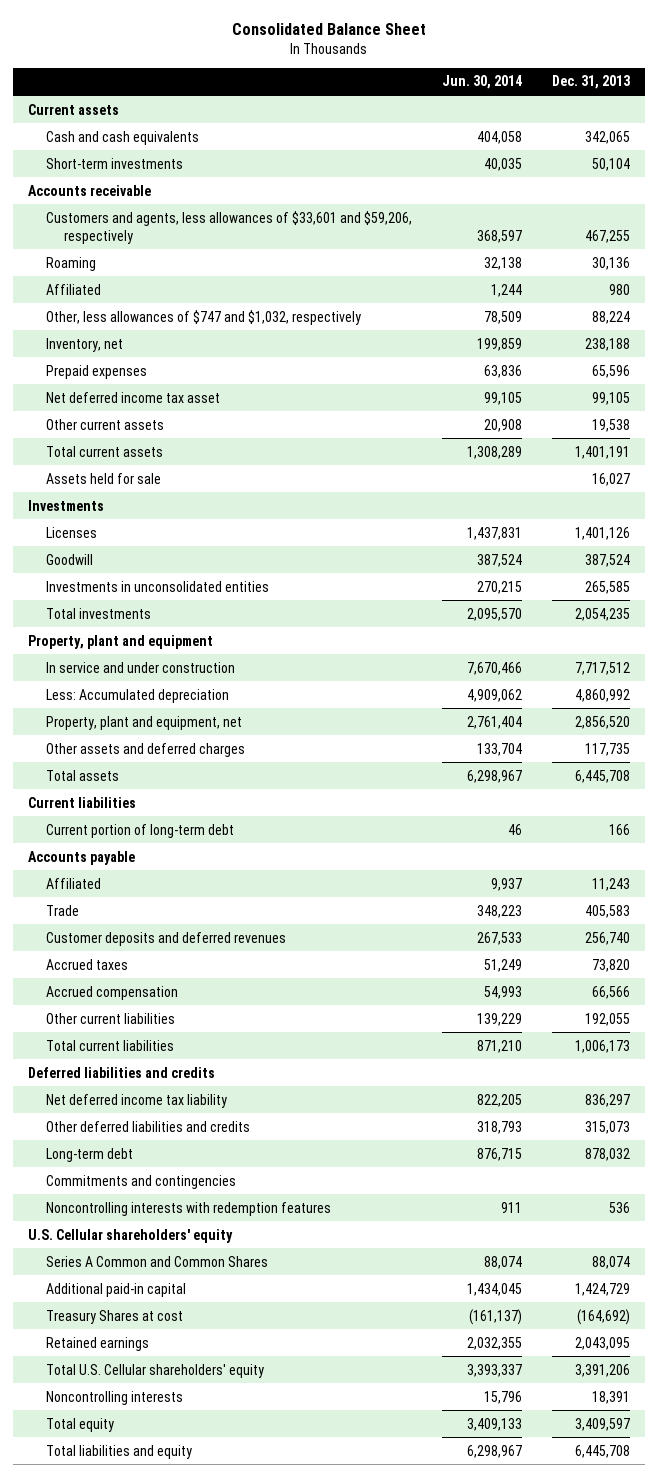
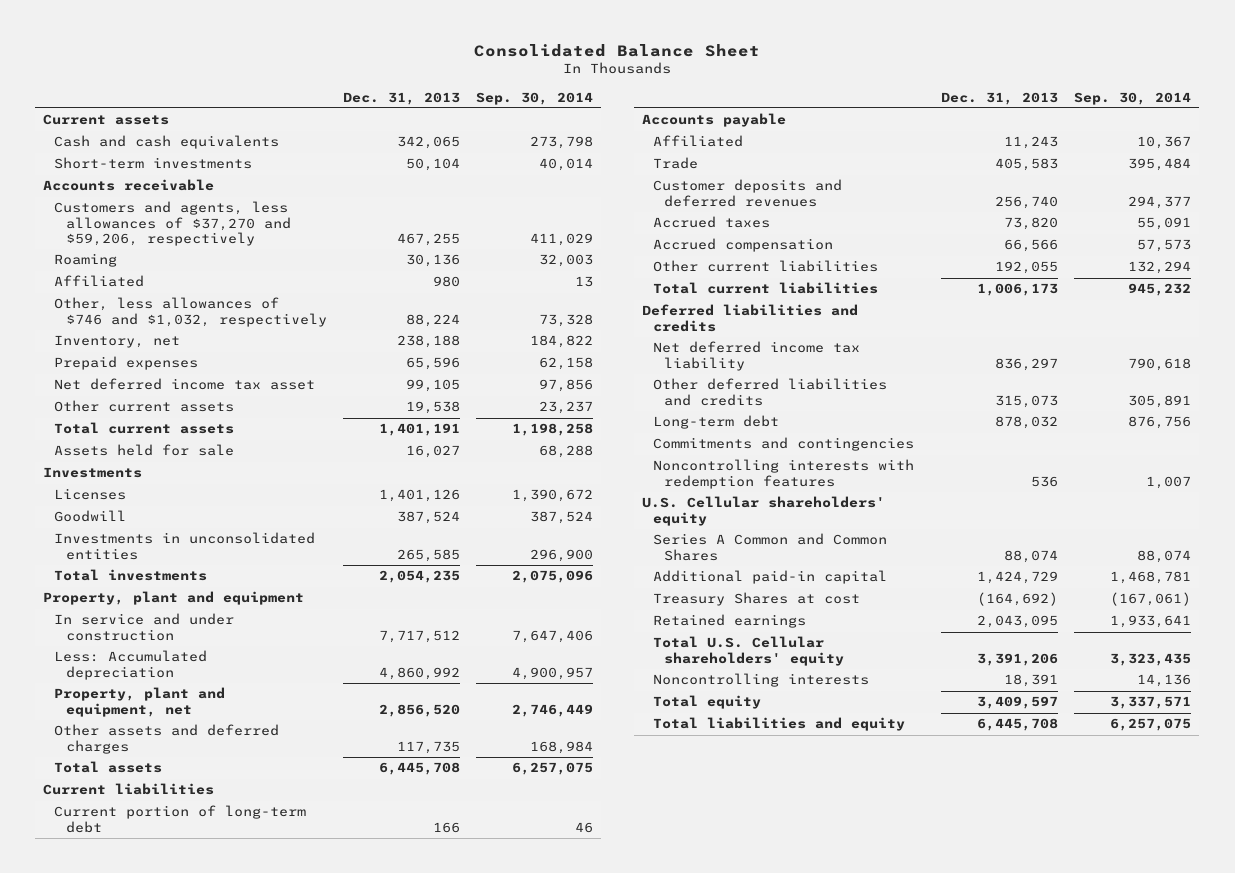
- | Jun. 30, 2014 | Dec. 31, 2013
+ | Dec. 31, 2013 | Sep. 30, 2014
- Customers and agents, less allowances of $33,601 and $59,206, respectively | 368,597 | 467,255
+ Customers and agents, less allowances of $37,270 and $59,206, respectively | 467,255 | 411,029
- Other, less allowances of $747 and $1,032, respectively | 78,509 | 88,224
+ Other, less allowances of $746 and $1,032, respectively | 88,224 | 73,328

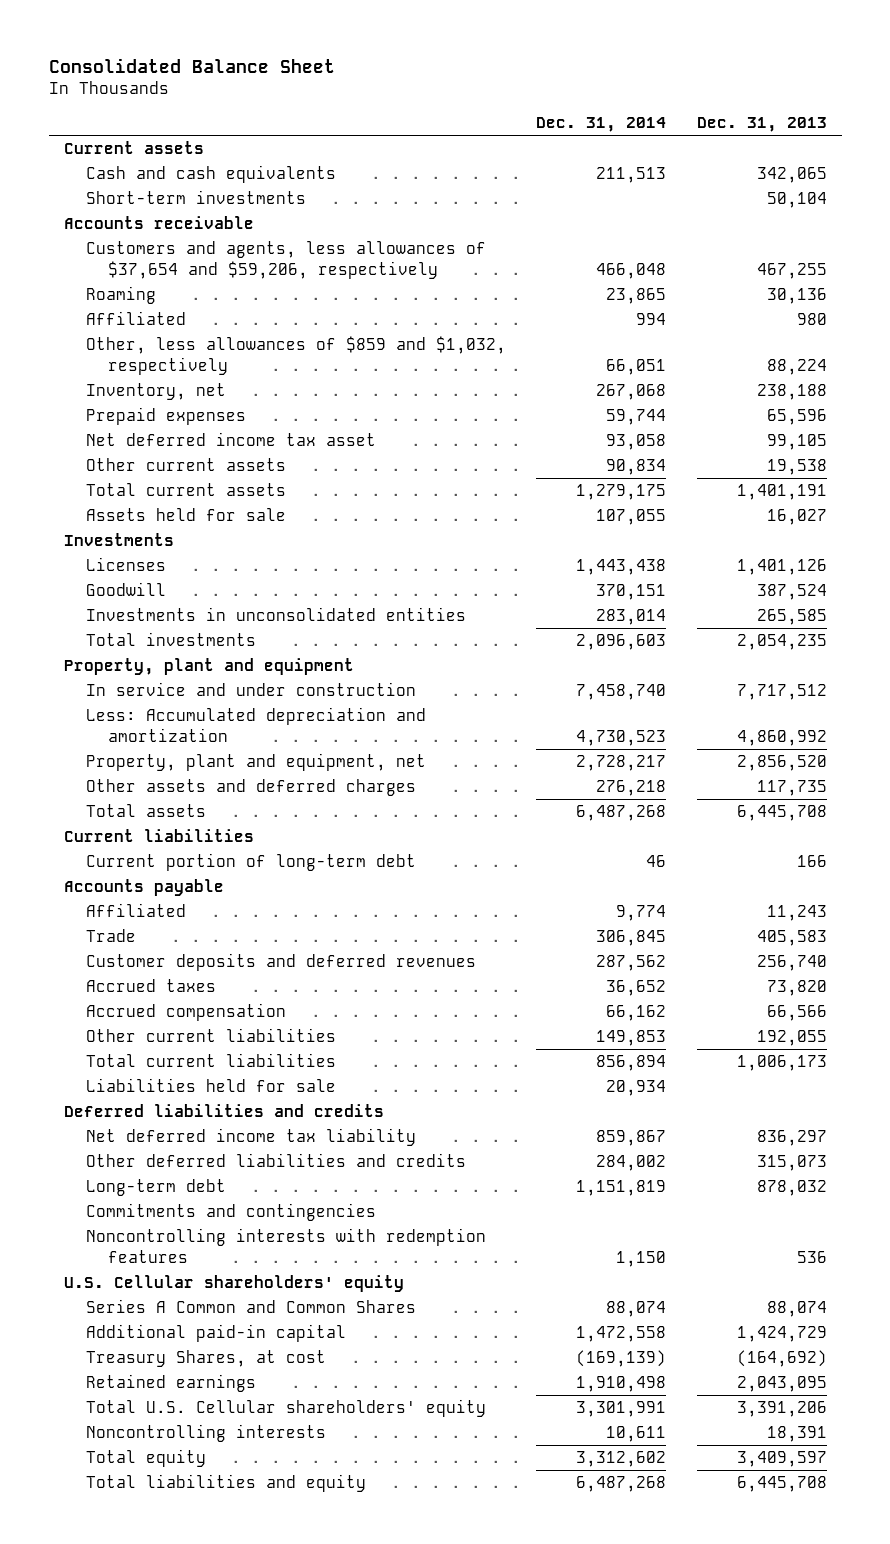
- | Dec. 31, 2013 | Sep. 30, 2014
+ | Dec. 31, 2014 | Dec. 31, 2013
- Customers and agents, less allowances of $37,270 and $59,206, respectively | 467,255 | 411,029
+ Customers and agents, less allowances of $37,654 and $59,206, respectively | 466,048 | 467,255
- Other, less allowances of $746 and $1,032, respectively | 88,224 | 73,328
+ Other, less allowances of $859 and $1,032, respectively | 66,051 | 88,224
- Less: Accumulated depreciation | 4,860,992 | 4,900,957
+ Less: Accumulated depreciation and amortization | 4,730,523 | 4,860,992
+ Liabilities held for sale | 20,934 |
- Treasury Shares at cost | (164,692) | (167,061)
+ Treasury Shares, at cost | (169,139) | (164,692)

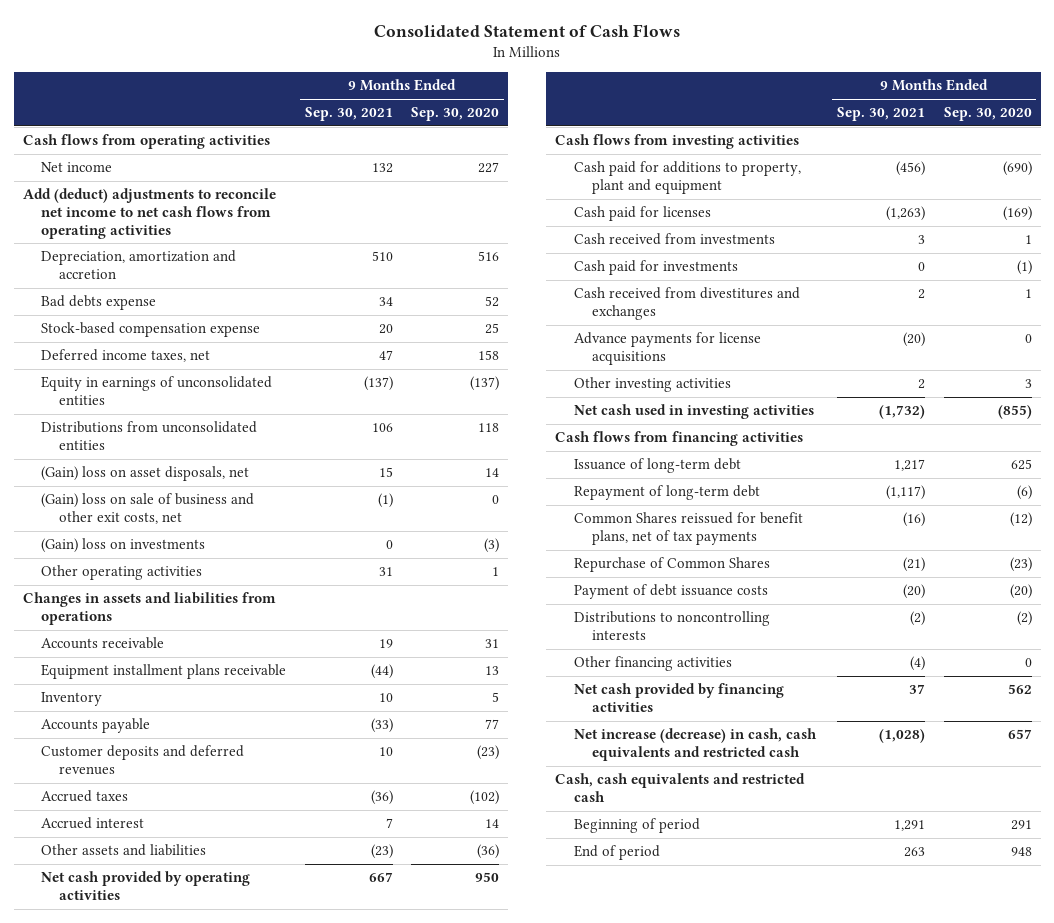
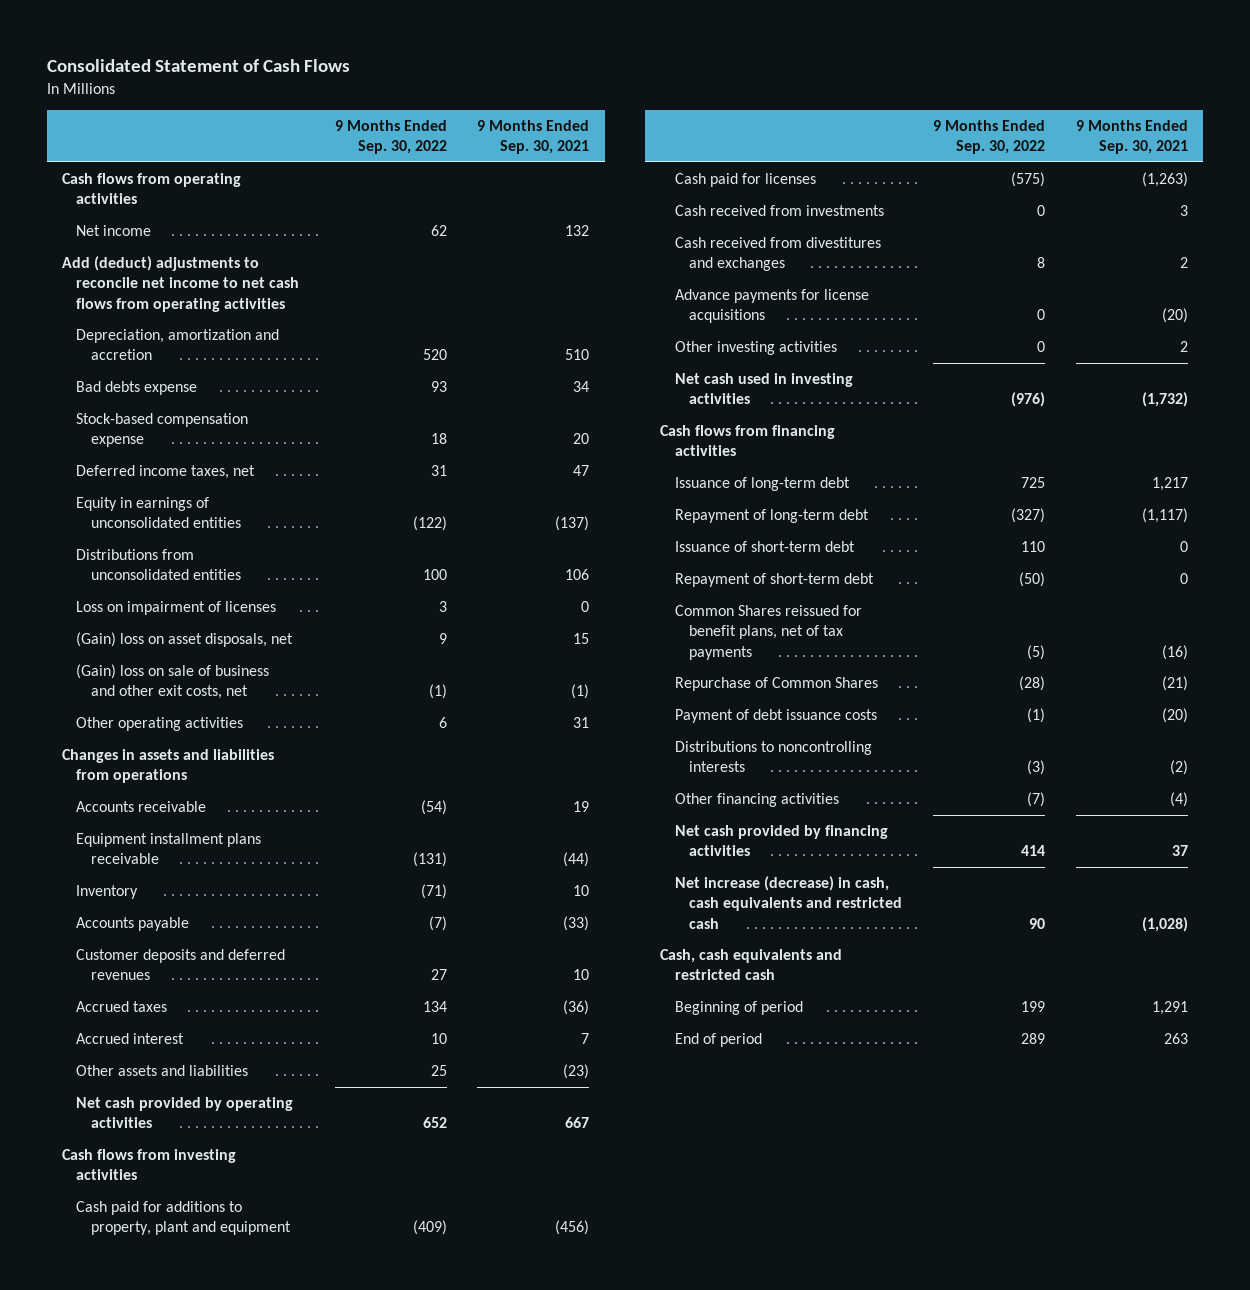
- | 9 Months Ended Sep. 30, 2021 | 9 Months Ended Sep. 30, 2020
+ | 9 Months Ended Sep. 30, 2022 | 9 Months Ended Sep. 30, 2021
+ Loss on impairment of licenses | 3 | 0
- (Gain) loss on investments | 0 | (3)
- Cash paid for investments | 0 | (1)
+ Issuance of short-term debt | 110 | 0
+ Repayment of short-term debt | (50) | 0

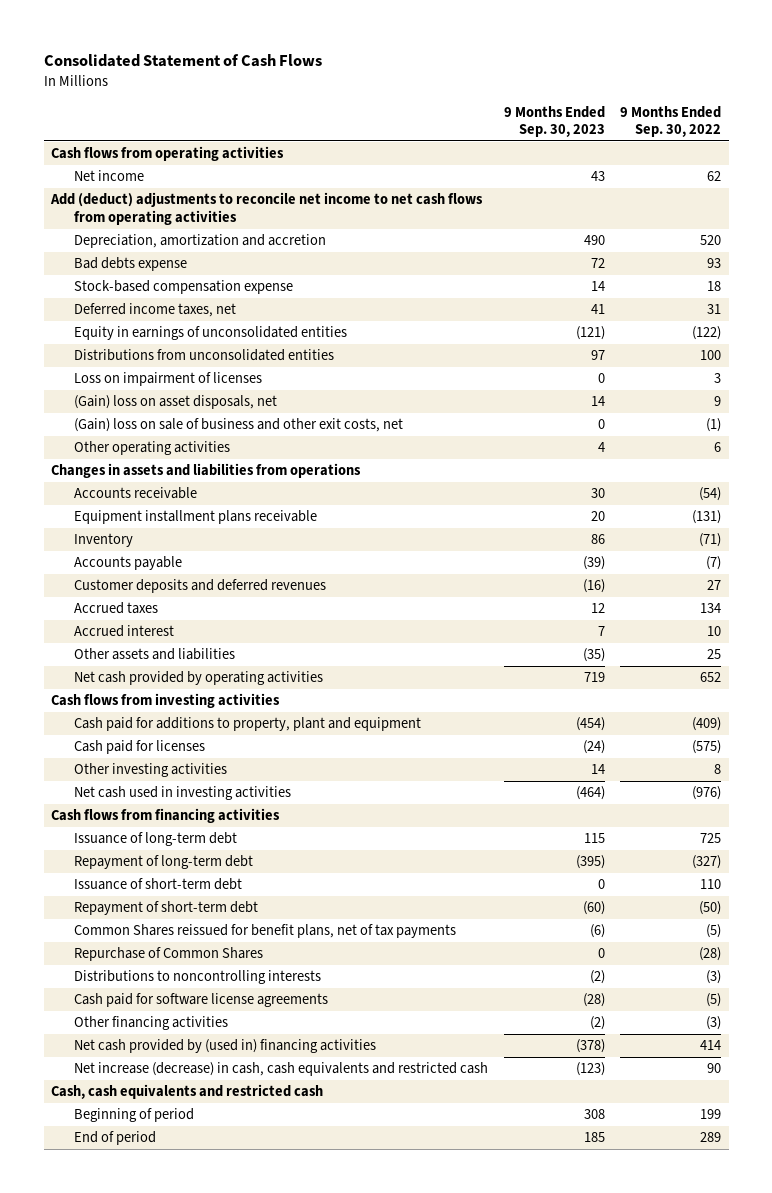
- | 9 Months Ended Sep. 30, 2022 | 9 Months Ended Sep. 30, 2021
+ | 9 Months Ended Sep. 30, 2023 | 9 Months Ended Sep. 30, 2022
- Cash received from investments | 0 | 3
- Cash received from divestitures and exchanges | 8 | 2
- Advance payments for license acquisitions | 0 | (20)
- Other investing activities | 0 | 2
+ Other investing activities | 14 | 8
- Payment of debt issuance costs | (1) | (20)
- Other financing activities | (7) | (4)
- Net cash provided by financing activities | 414 | 37
+ Cash paid for software license agreements | (28) | (5)
+ Other financing activities | (2) | (3)
+ Net cash provided by (used in) financing activities | (378) | 414

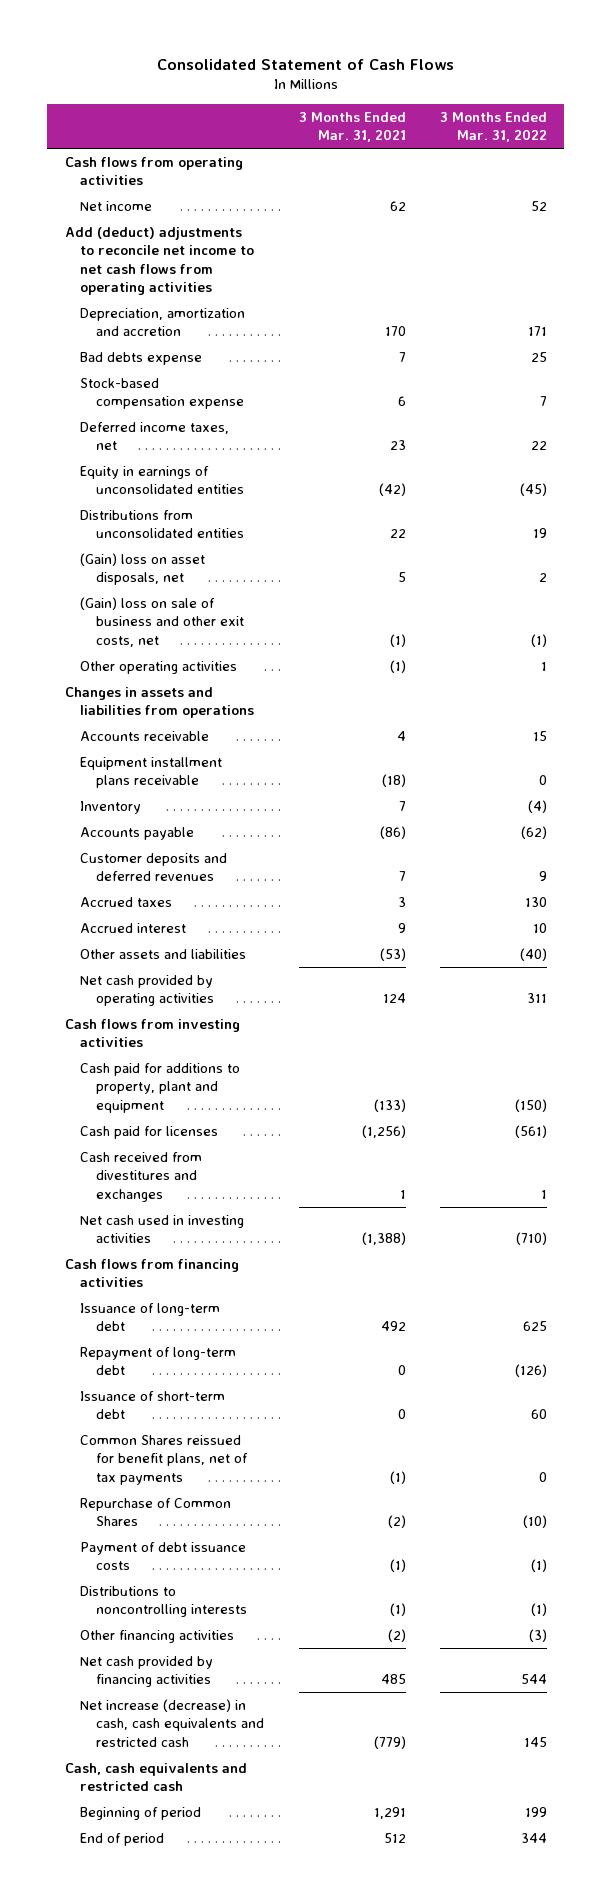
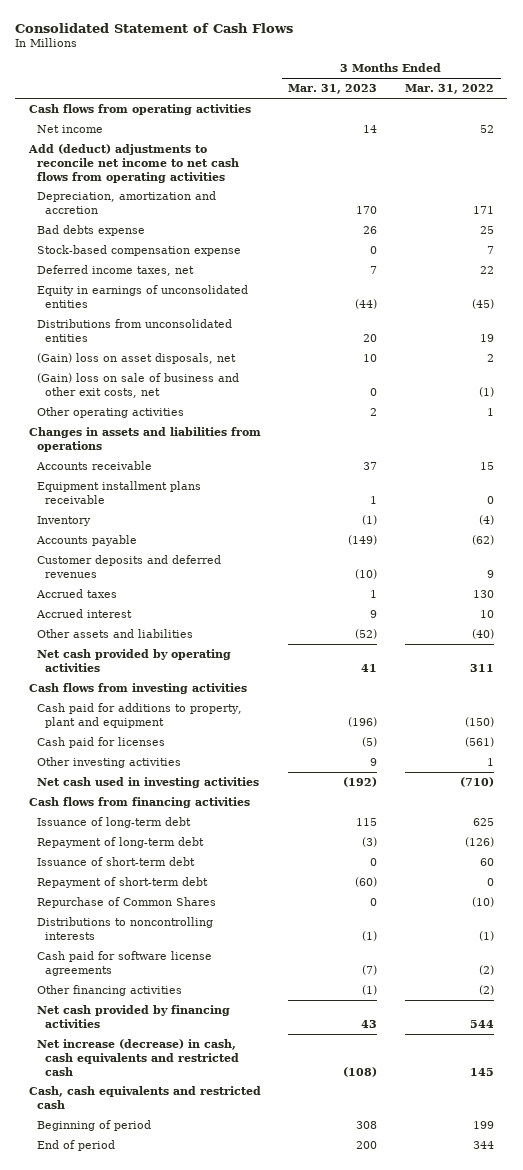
- | 3 Months Ended Mar. 31, 2021 | 3 Months Ended Mar. 31, 2022
+ | 3 Months Ended Mar. 31, 2023 | 3 Months Ended Mar. 31, 2022
- Cash received from divestitures and exchanges | 1 | 1
+ Other investing activities | 9 | 1
- Common Shares reissued for benefit plans, net of tax payments | (1) | 0
+ Repayment of short-term debt | (60) | 0
- Payment of debt issuance costs | (1) | (1)
- Other financing activities | (2) | (3)
+ Cash paid for software license agreements | (7) | (2)
+ Other financing activities | (1) | (2)

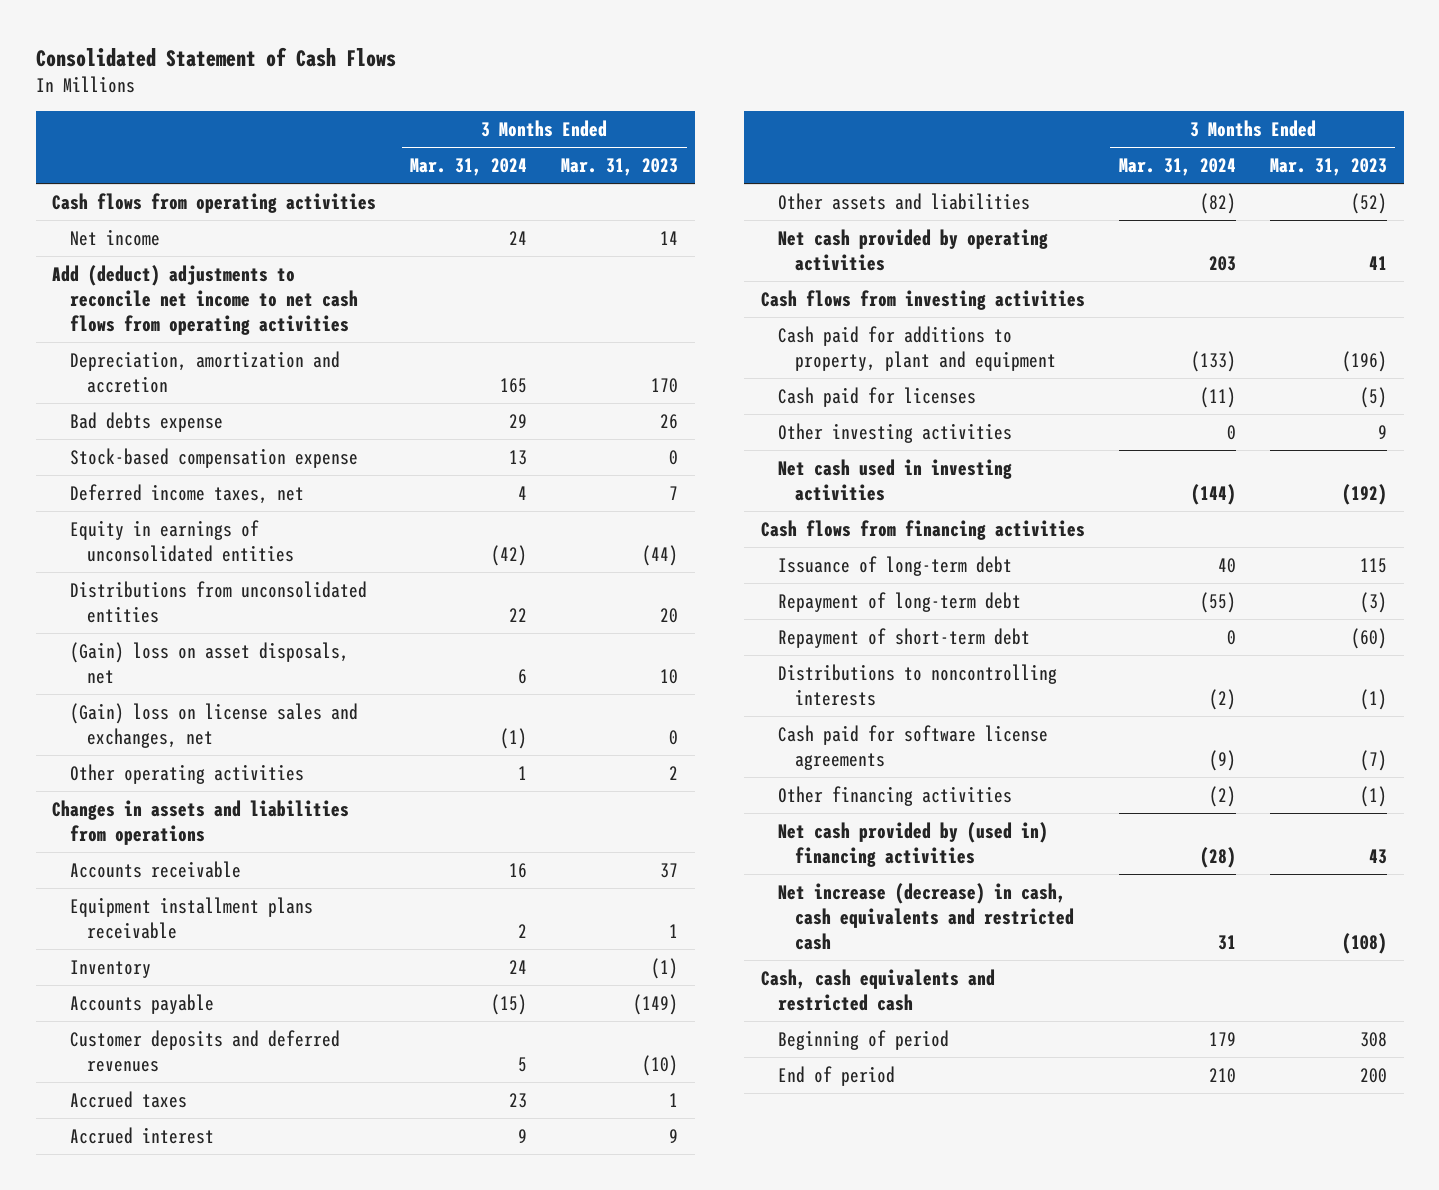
- | 3 Months Ended Mar. 31, 2023 | 3 Months Ended Mar. 31, 2022
+ | 3 Months Ended Mar. 31, 2024 | 3 Months Ended Mar. 31, 2023
- (Gain) loss on sale of business and other exit costs, net | 0 | (1)
+ (Gain) loss on license sales and exchanges, net | (1) | 0
- Issuance of short-term debt | 0 | 60
- Repurchase of Common Shares | 0 | (10)
- Net cash provided by financing activities | 43 | 544
+ Net cash provided by (used in) financing activities | (28) | 43

